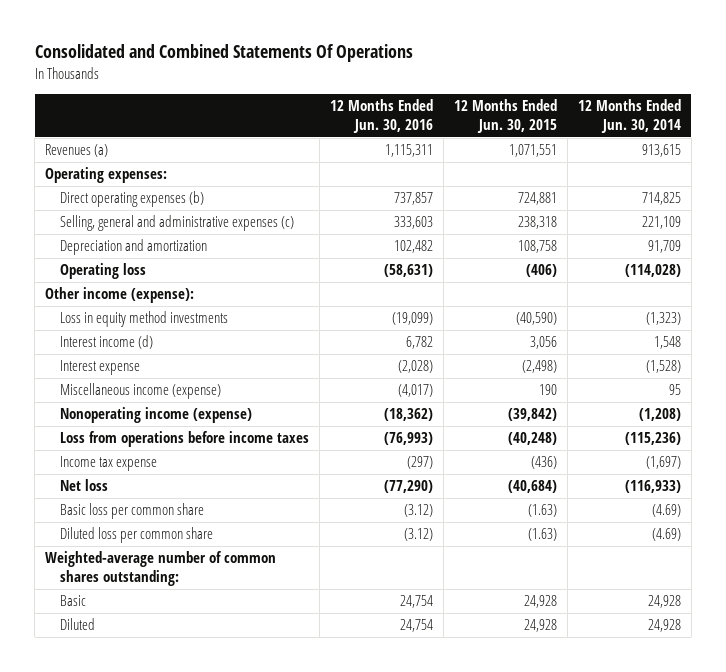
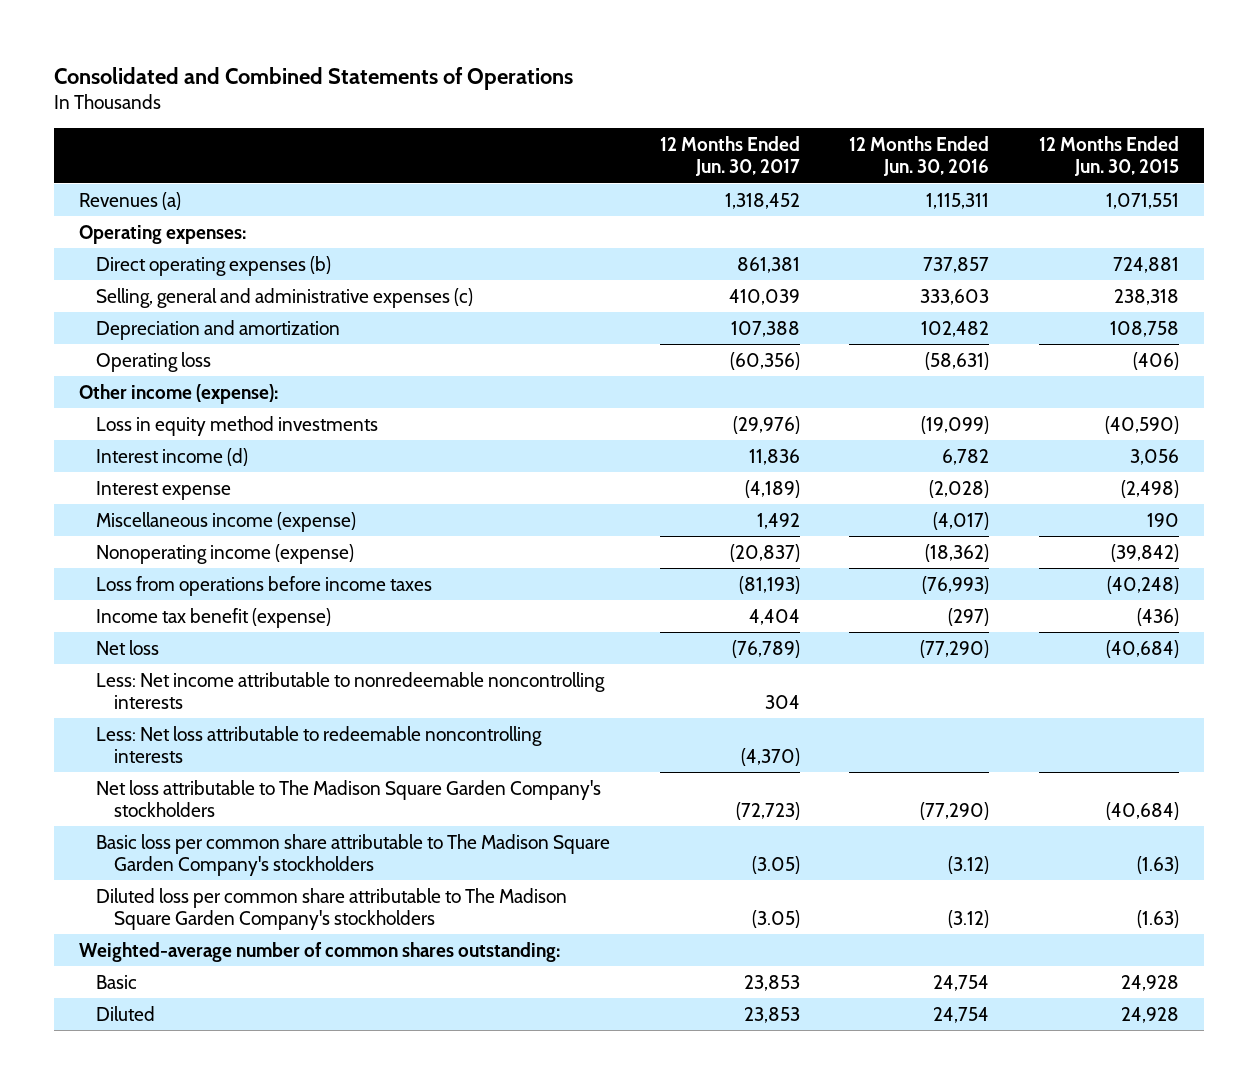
- Consolidated and Combined Statements Of Operations
+ Consolidated and Combined Statements of Operations
- | 12 Months Ended Jun. 30, 2016 | 12 Months Ended Jun. 30, 2015 | 12 Months Ended Jun. 30, 2014
+ | 12 Months Ended Jun. 30, 2017 | 12 Months Ended Jun. 30, 2016 | 12 Months Ended Jun. 30, 2015
- Income tax expense | (297) | (436) | (1,697)
+ Income tax benefit (expense) | 4,404 | (297) | (436)
- Basic loss per common share | (3.12) | (1.63) | (4.69)
- Diluted loss per common share | (3.12) | (1.63) | (4.69)
+ Less: Net income attributable to nonredeemable noncontrolling interests | 304 | |
+ Less: Net loss attributable to redeemable noncontrolling interests | (4,370) | |
+ Net loss attributable to The Madison Square Garden Company's stockholders | (72,723) | (77,290) | (40,684)
+ Basic loss per common share attributable to The Madison Square Garden Company's stockholders | (3.05) | (3.12) | (1.63)
+ Diluted loss per common share attributable to The Madison Square Garden Company's stockholders | (3.05) | (3.12) | (1.63)

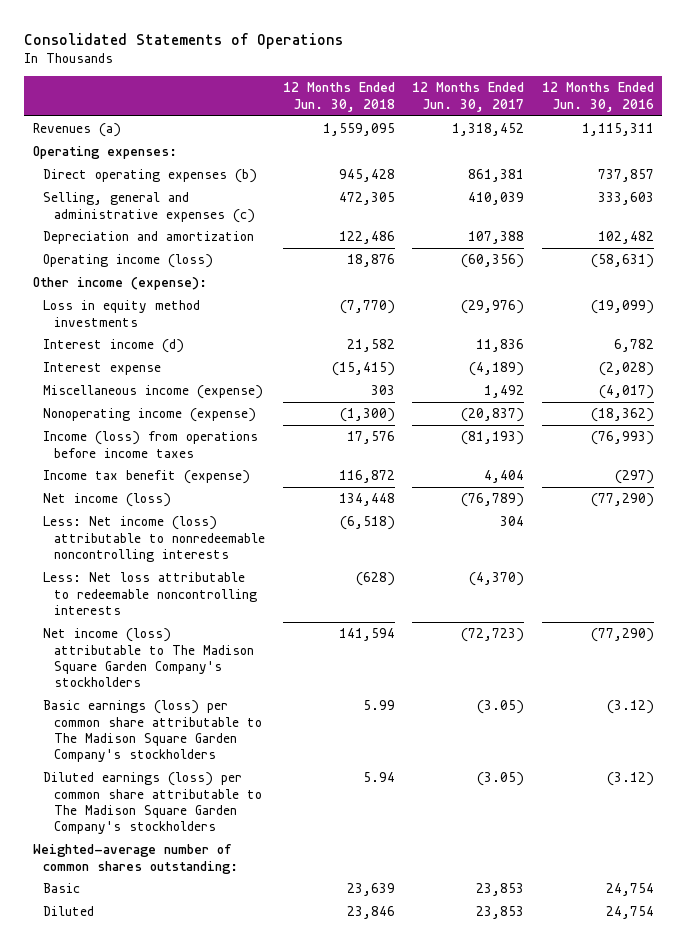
- Consolidated and Combined Statements of Operations
+ Consolidated Statements of Operations
- | 12 Months Ended Jun. 30, 2017 | 12 Months Ended Jun. 30, 2016 | 12 Months Ended Jun. 30, 2015
+ | 12 Months Ended Jun. 30, 2018 | 12 Months Ended Jun. 30, 2017 | 12 Months Ended Jun. 30, 2016
- Operating loss | (60,356) | (58,631) | (406)
+ Operating income (loss) | 18,876 | (60,356) | (58,631)
- Loss from operations before income taxes | (81,193) | (76,993) | (40,248)
+ Income (loss) from operations before income taxes | 17,576 | (81,193) | (76,993)
- Net loss | (76,789) | (77,290) | (40,684)
- Less: Net income attributable to nonredeemable noncontrolling interests | 304 | |
+ Net income (loss) | 134,448 | (76,789) | (77,290)
+ Less: Net income (loss) attributable to nonredeemable noncontrolling interests | (6,518) | 304 |
- Net loss attributable to The Madison Square Garden Company's stockholders | (72,723) | (77,290) | (40,684)
- Basic loss per common share attributable to The Madison Square Garden Company's stockholders | (3.05) | (3.12) | (1.63)
- Diluted loss per common share attributable to The Madison Square Garden Company's stockholders | (3.05) | (3.12) | (1.63)
+ Net income (loss) attributable to The Madison Square Garden Company's stockholders | 141,594 | (72,723) | (77,290)
+ Basic earnings (loss) per common share attributable to The Madison Square Garden Company's stockholders | 5.99 | (3.05) | (3.12)
+ Diluted earnings (loss) per common share attributable to The Madison Square Garden Company's stockholders | 5.94 | (3.05) | (3.12)

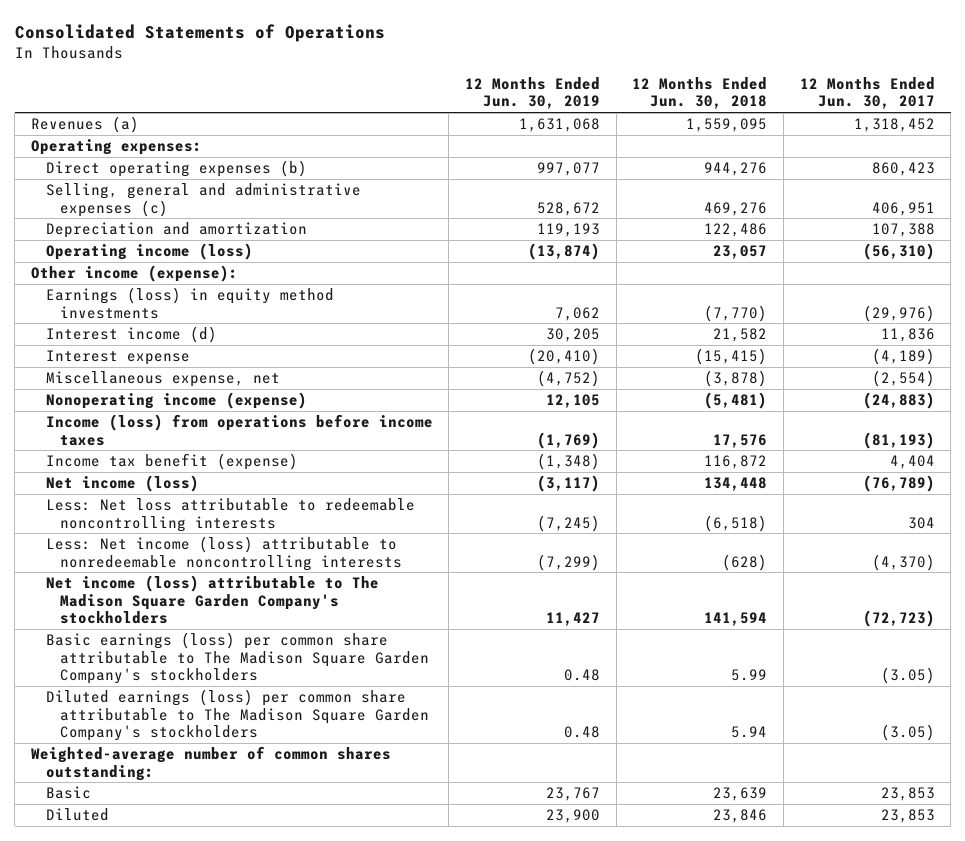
- | 12 Months Ended Jun. 30, 2018 | 12 Months Ended Jun. 30, 2017 | 12 Months Ended Jun. 30, 2016
+ | 12 Months Ended Jun. 30, 2019 | 12 Months Ended Jun. 30, 2018 | 12 Months Ended Jun. 30, 2017
- Direct operating expenses (b) | 945,428 | 861,381 | 737,857
- Selling, general and administrative expenses (c) | 472,305 | 410,039 | 333,603
+ Direct operating expenses (b) | 997,077 | 944,276 | 860,423
+ Selling, general and administrative expenses (c) | 528,672 | 469,276 | 406,951
- Operating income (loss) | 18,876 | (60,356) | (58,631)
+ Operating income (loss) | (13,874) | 23,057 | (56,310)
- Loss in equity method investments | (7,770) | (29,976) | (19,099)
+ Earnings (loss) in equity method investments | 7,062 | (7,770) | (29,976)
- Miscellaneous income (expense) | 303 | 1,492 | (4,017)
- Nonoperating income (expense) | (1,300) | (20,837) | (18,362)
+ Miscellaneous expense, net | (4,752) | (3,878) | (2,554)
+ Nonoperating income (expense) | 12,105 | (5,481) | (24,883)
- Less: Net income (loss) attributable to nonredeemable noncontrolling interests | (6,518) | 304 |
- Less: Net loss attributable to redeemable noncontrolling interests | (628) | (4,370) |
+ Less: Net loss attributable to redeemable noncontrolling interests | (7,245) | (6,518) | 304
+ Less: Net income (loss) attributable to nonredeemable noncontrolling interests | (7,299) | (628) | (4,370)

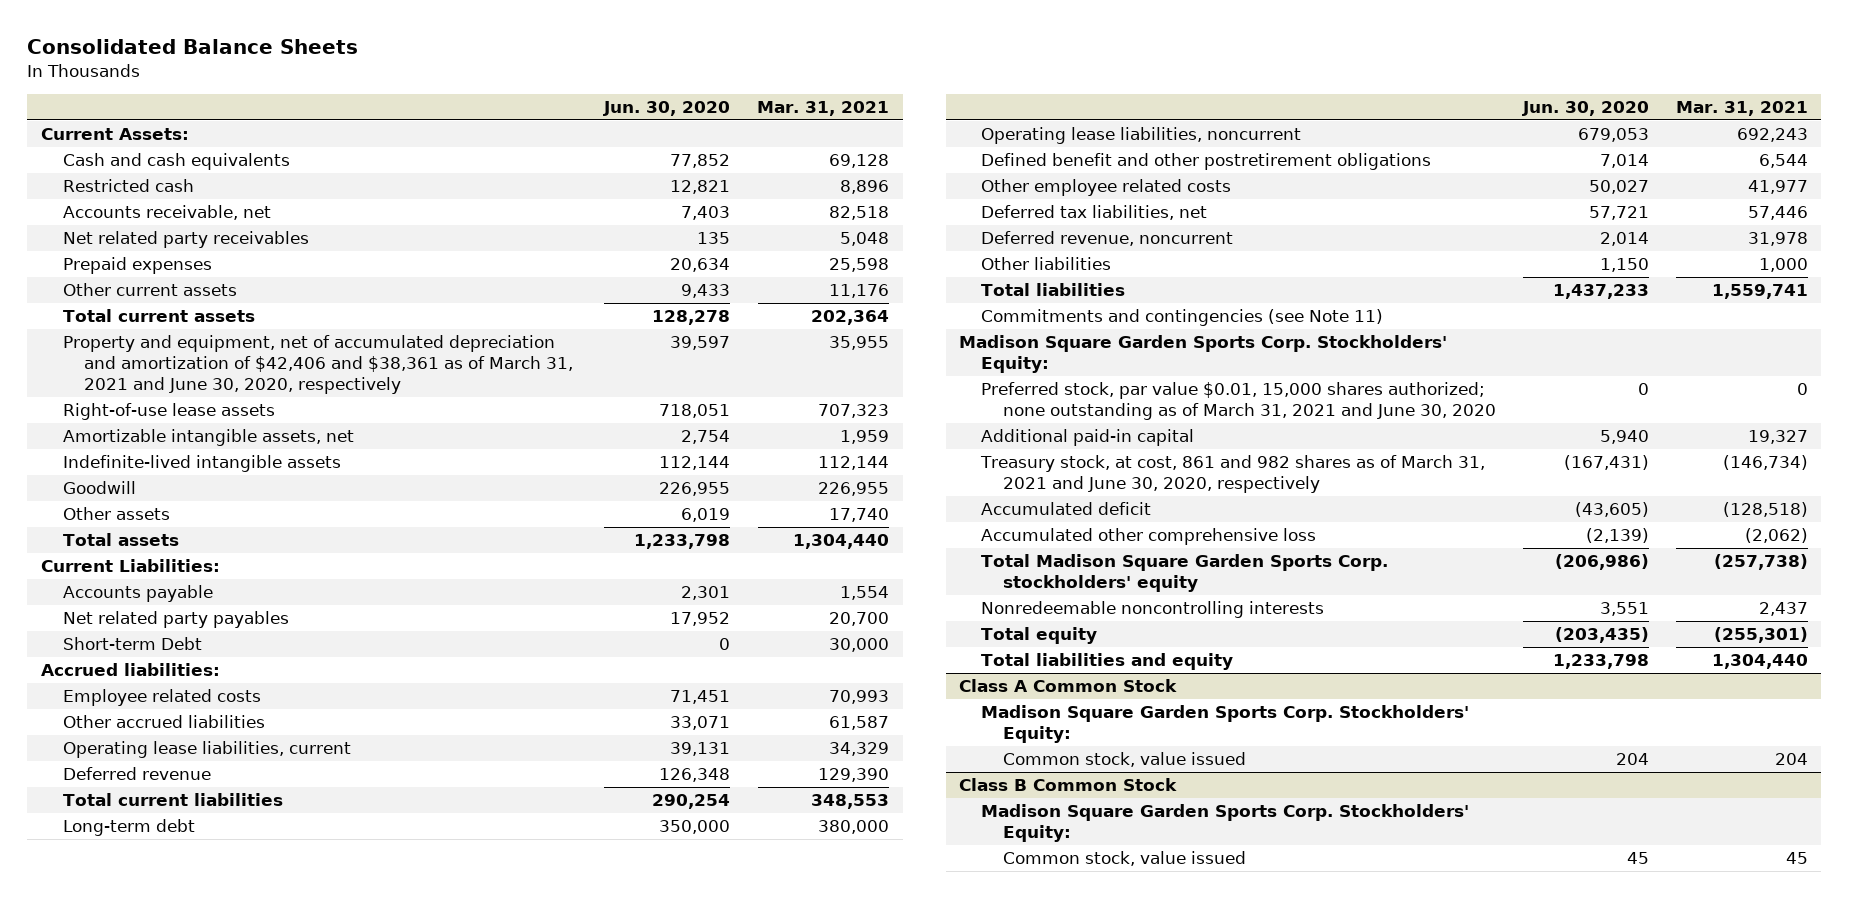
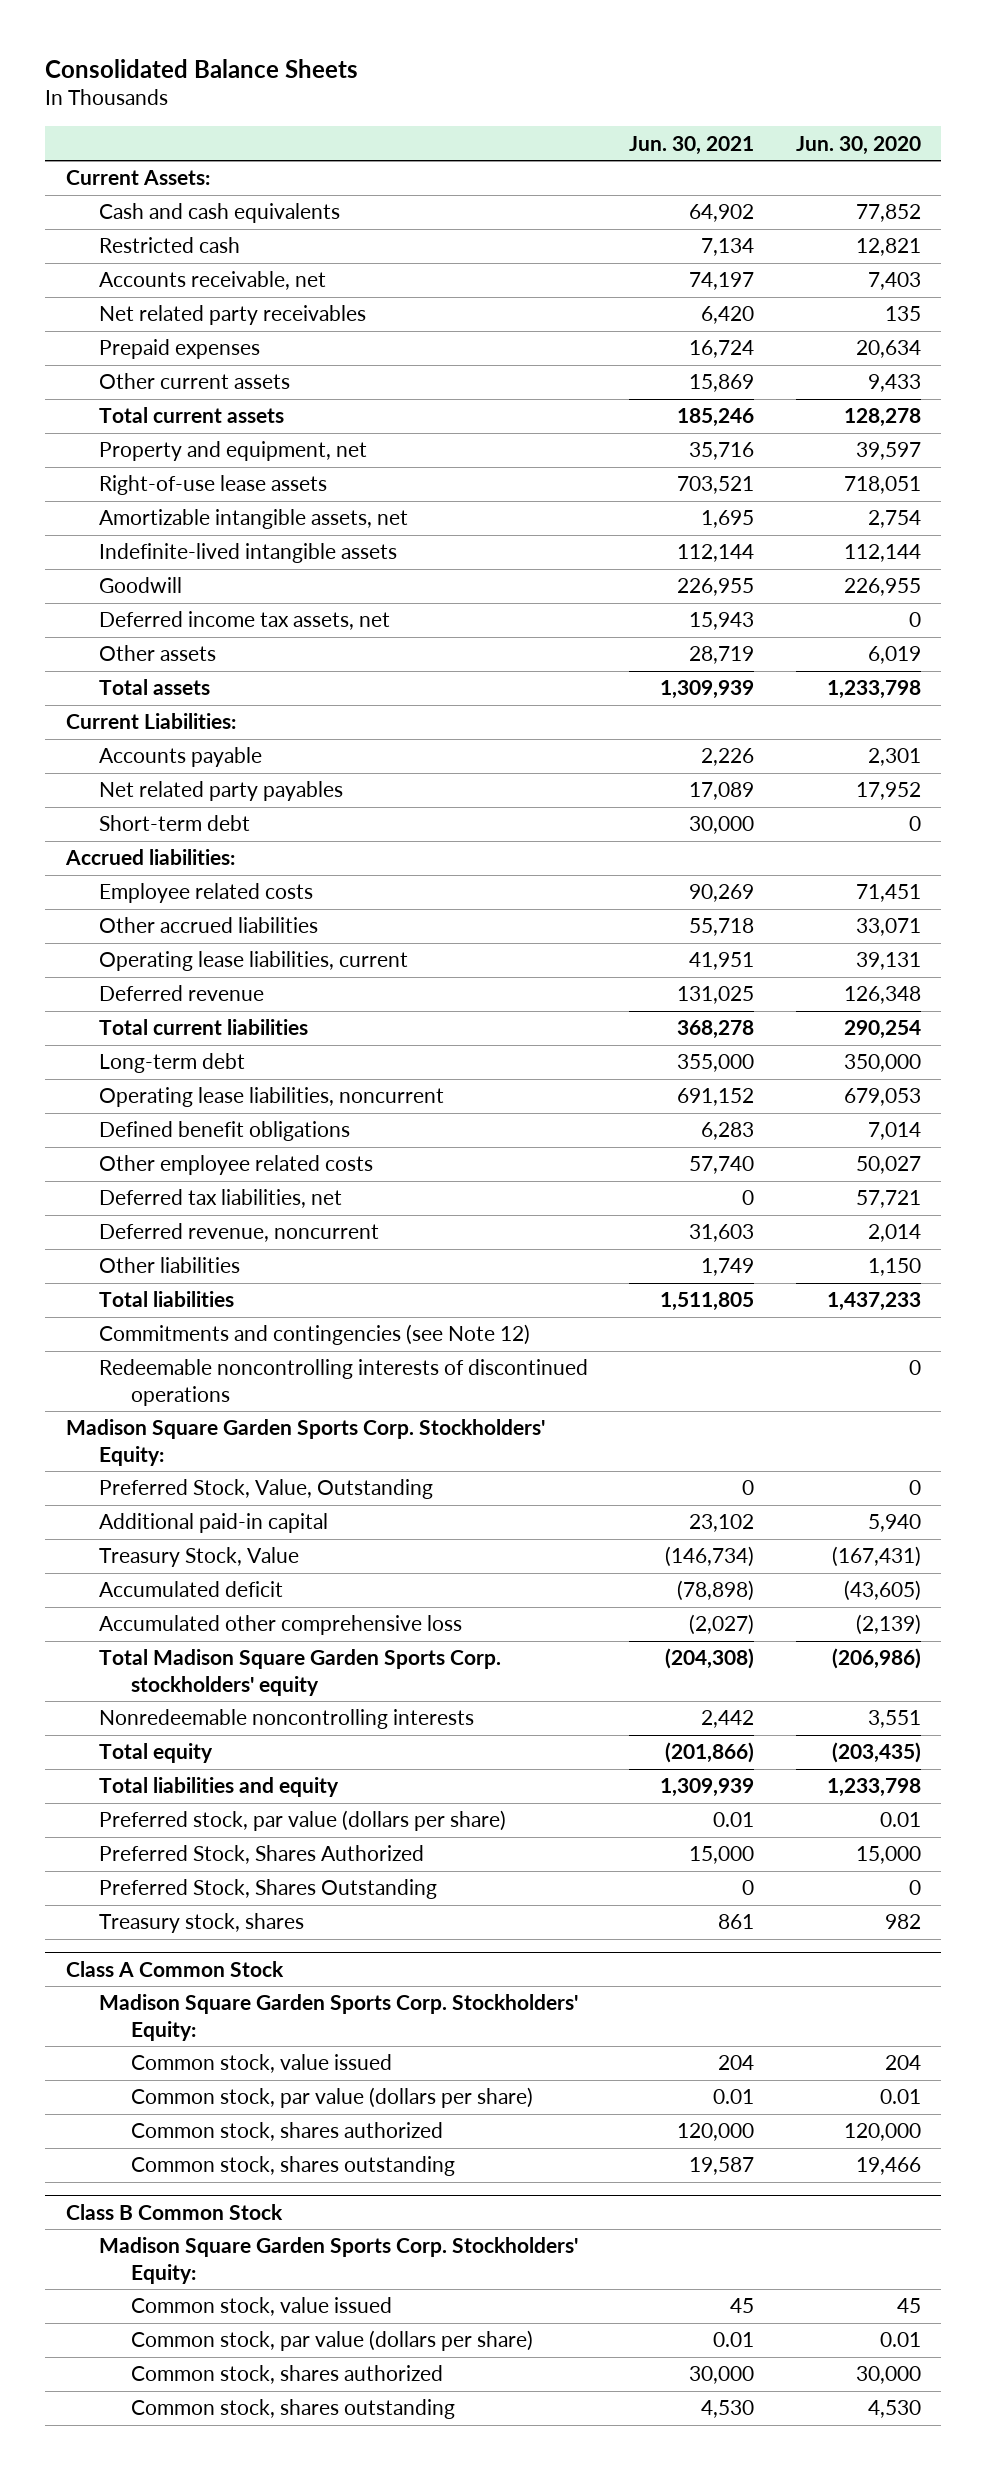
- | Jun. 30, 2020 | Mar. 31, 2021
+ | Jun. 30, 2021 | Jun. 30, 2020
- Property and equipment, net of accumulated depreciation and amortization of $42,406 and $38,361 as of March 31, 2021 and June 30, 2020, respectively | 39,597 | 35,955
+ Property and equipment, net | 35,716 | 39,597
+ Deferred income tax assets, net | 15,943 | 0
- Short-term Debt | 0 | 30,000
+ Short-term debt | 30,000 | 0
- Defined benefit and other postretirement obligations | 7,014 | 6,544
+ Defined benefit obligations | 6,283 | 7,014
- Commitments and contingencies (see Note 11)
+ Commitments and contingencies (see Note 12)
+ Redeemable noncontrolling interests of discontinued operations | | 0
- Preferred stock, par value $0.01, 15,000 shares authorized; none outstanding as of March 31, 2021 and June 30, 2020 | 0 | 0
+ Preferred Stock, Value, Outstanding | 0 | 0
- Treasury stock, at cost, 861 and 982 shares as of March 31, 2021 and June 30, 2020, respectively | (167,431) | (146,734)
+ Treasury Stock, Value | (146,734) | (167,431)
+ Preferred stock, par value (dollars per share) | 0.01 | 0.01
+ Preferred Stock, Shares Authorized | 15,000 | 15,000
+ Preferred Stock, Shares Outstanding | 0 | 0
+ Treasury stock, shares | 861 | 982
@ Class A Common Stock
+ Common stock, par value (dollars per share) | 0.01 | 0.01
+ Common stock, shares authorized | 120,000 | 120,000
+ Common stock, shares outstanding | 19,587 | 19,466
@ Class B Common Stock
+ Common stock, par value (dollars per share) | 0.01 | 0.01
+ Common stock, shares authorized | 30,000 | 30,000
+ Common stock, shares outstanding | 4,530 | 4,530

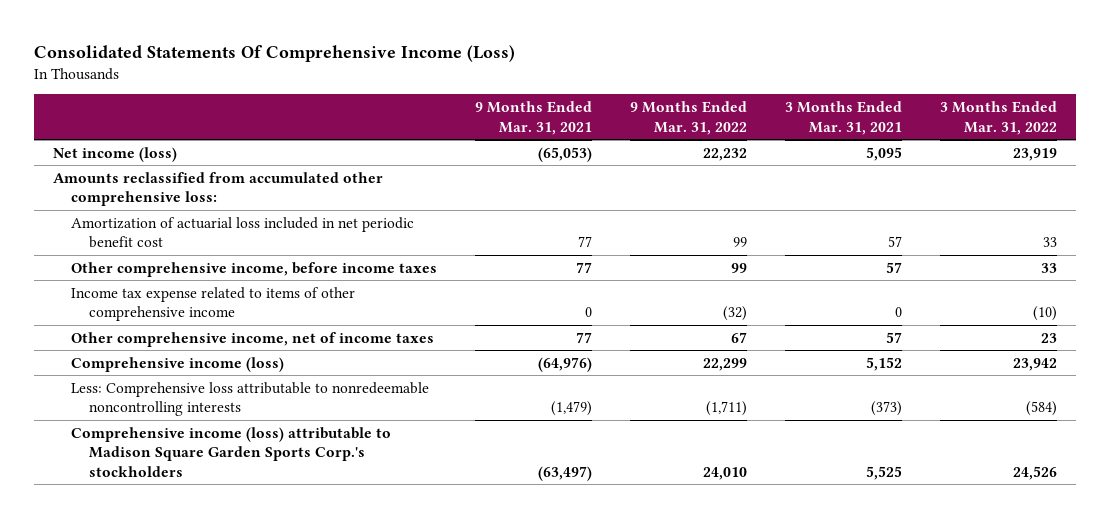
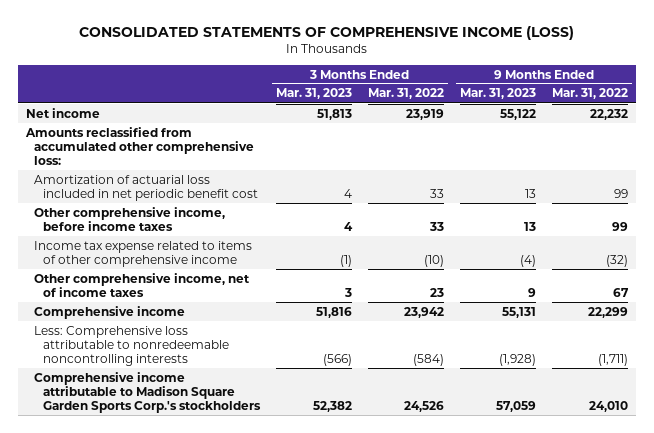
- Consolidated Statements Of Comprehensive Income (Loss)
+ CONSOLIDATED STATEMENTS OF COMPREHENSIVE INCOME (LOSS)
- | 9 Months Ended Mar. 31, 2021 | 9 Months Ended Mar. 31, 2022 | 3 Months Ended Mar. 31, 2021 | 3 Months Ended Mar. 31, 2022
+ | 3 Months Ended Mar. 31, 2023 | 3 Months Ended Mar. 31, 2022 | 9 Months Ended Mar. 31, 2023 | 9 Months Ended Mar. 31, 2022
- Net income (loss) | (65,053) | 22,232 | 5,095 | 23,919
+ Net income | 51,813 | 23,919 | 55,122 | 22,232
- Comprehensive income (loss) | (64,976) | 22,299 | 5,152 | 23,942
+ Comprehensive income | 51,816 | 23,942 | 55,131 | 22,299
- Comprehensive income (loss) attributable to Madison Square Garden Sports Corp.'s stockholders | (63,497) | 24,010 | 5,525 | 24,526
+ Comprehensive income attributable to Madison Square Garden Sports Corp.'s stockholders | 52,382 | 24,526 | 57,059 | 24,010

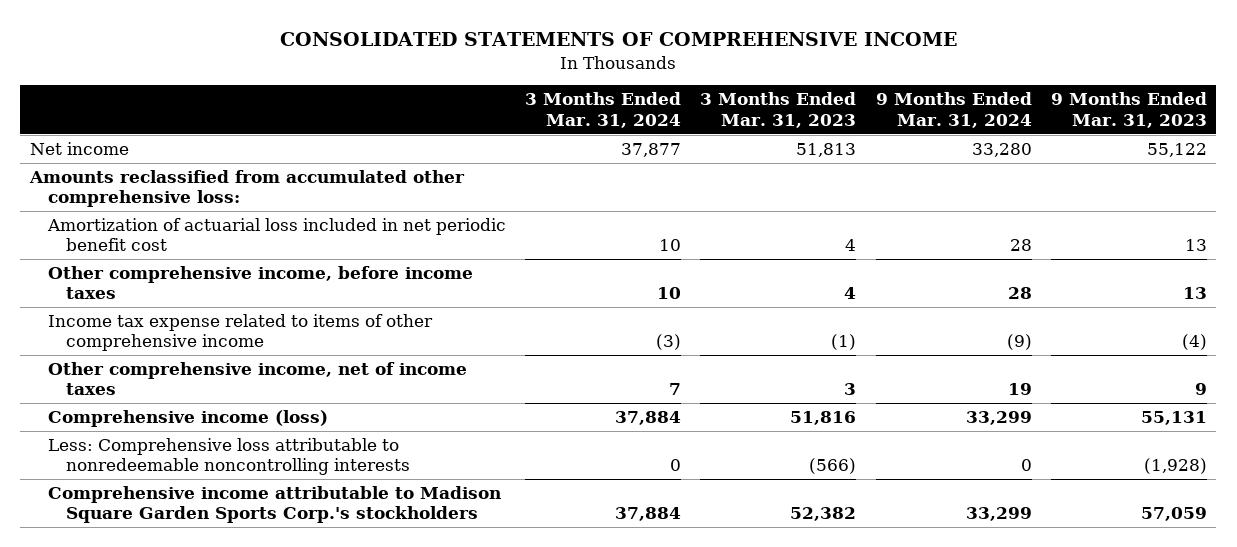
- CONSOLIDATED STATEMENTS OF COMPREHENSIVE INCOME (LOSS)
+ CONSOLIDATED STATEMENTS OF COMPREHENSIVE INCOME
- | 3 Months Ended Mar. 31, 2023 | 3 Months Ended Mar. 31, 2022 | 9 Months Ended Mar. 31, 2023 | 9 Months Ended Mar. 31, 2022
+ | 3 Months Ended Mar. 31, 2024 | 3 Months Ended Mar. 31, 2023 | 9 Months Ended Mar. 31, 2024 | 9 Months Ended Mar. 31, 2023
- Comprehensive income | 51,816 | 23,942 | 55,131 | 22,299
+ Comprehensive income (loss) | 37,884 | 51,816 | 33,299 | 55,131

